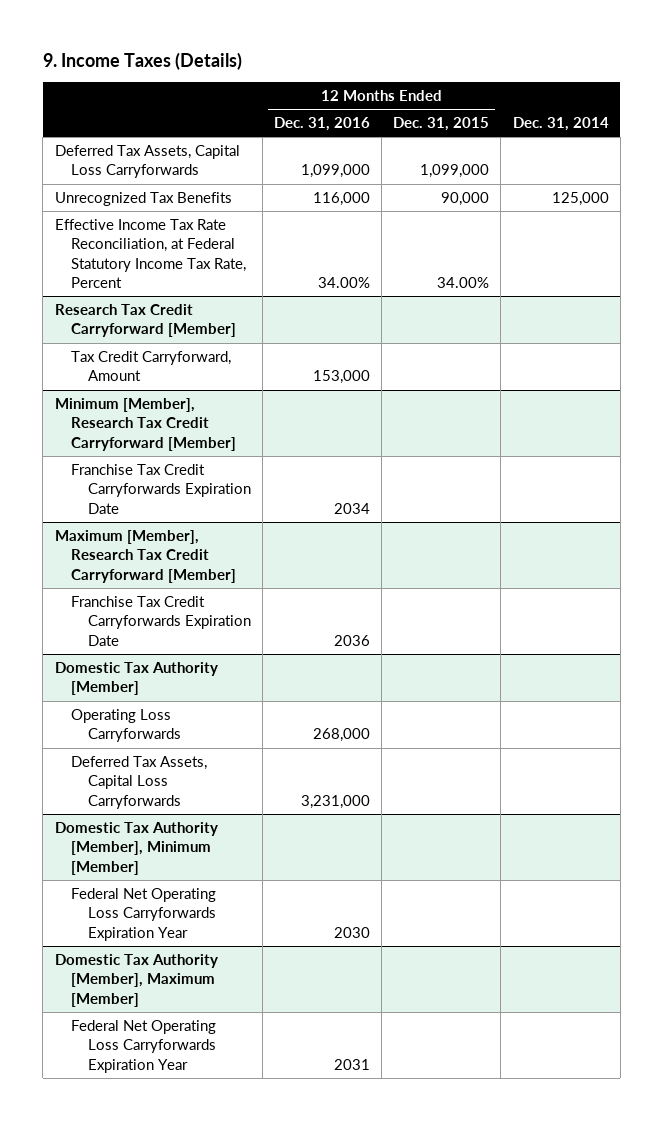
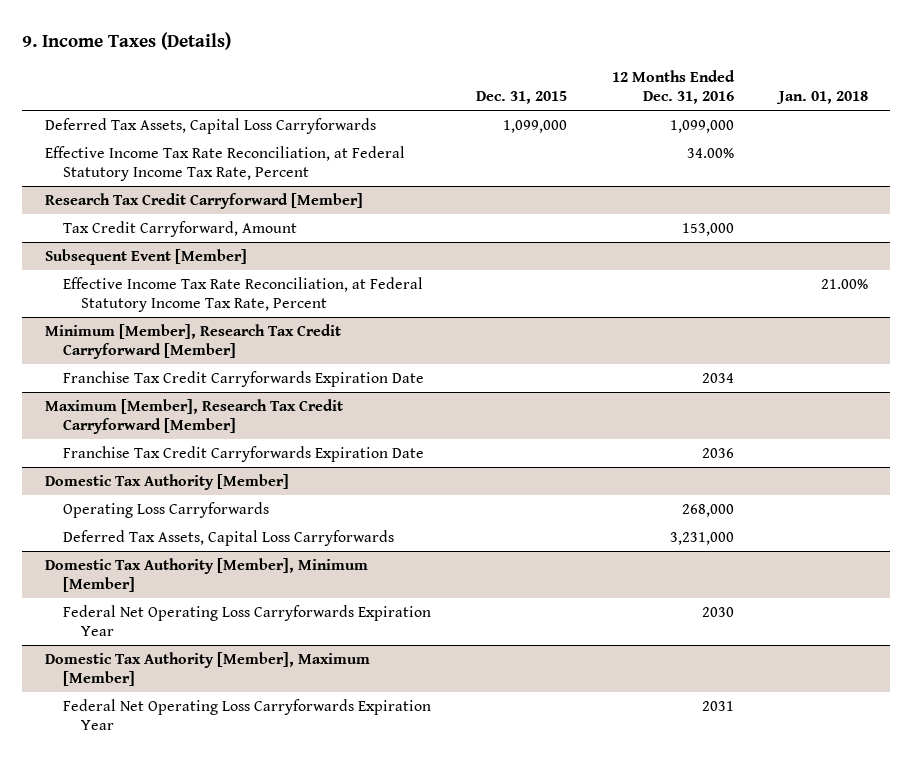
- | 12 Months Ended Dec. 31, 2016 | 12 Months Ended Dec. 31, 2015 | Dec. 31, 2014
+ | Dec. 31, 2015 | 12 Months Ended Dec. 31, 2016 | Jan. 01, 2018
- Unrecognized Tax Benefits | 116,000 | 90,000 | 125,000
+ Subsequent Event [Member]
+ Effective Income Tax Rate Reconciliation, at Federal Statutory Income Tax Rate, Percent | | | 21.00%

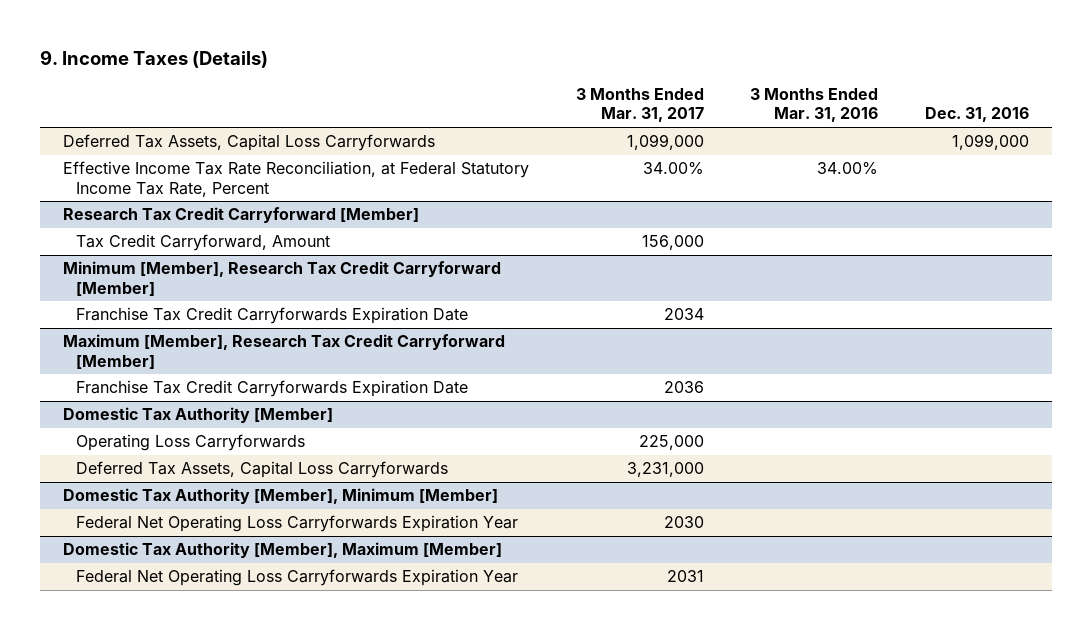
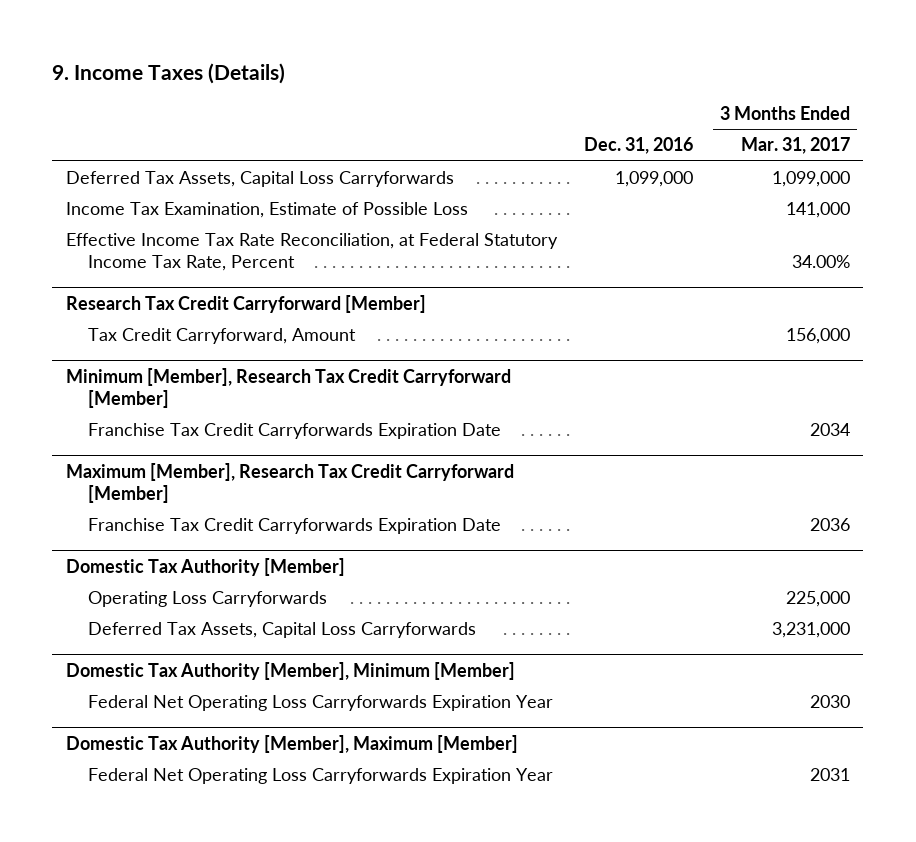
- | 3 Months Ended Mar. 31, 2017 | 3 Months Ended Mar. 31, 2016 | Dec. 31, 2016
+ | Dec. 31, 2016 | 3 Months Ended Mar. 31, 2017
+ Income Tax Examination, Estimate of Possible Loss | | 141,000

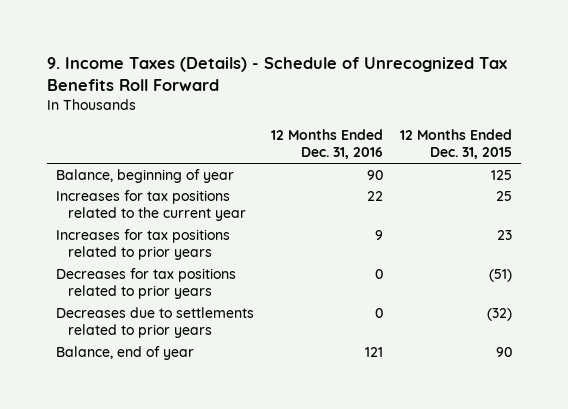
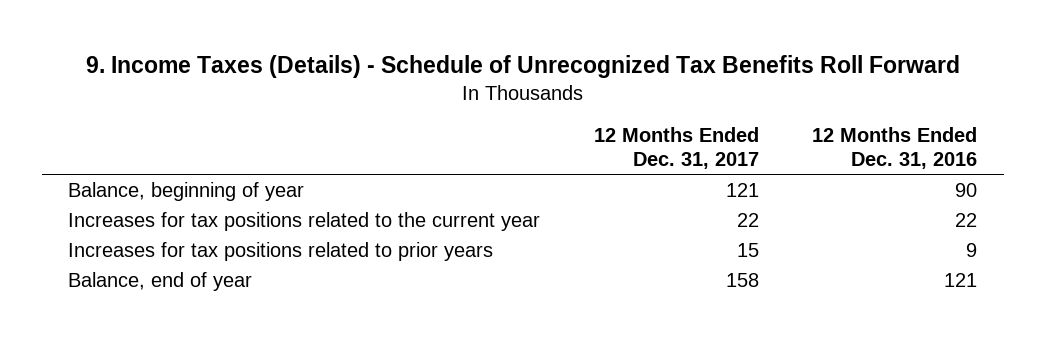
- | 12 Months Ended Dec. 31, 2016 | 12 Months Ended Dec. 31, 2015
+ | 12 Months Ended Dec. 31, 2017 | 12 Months Ended Dec. 31, 2016
- Decreases for tax positions related to prior years | 0 | (51)
- Decreases due to settlements related to prior years | 0 | (32)

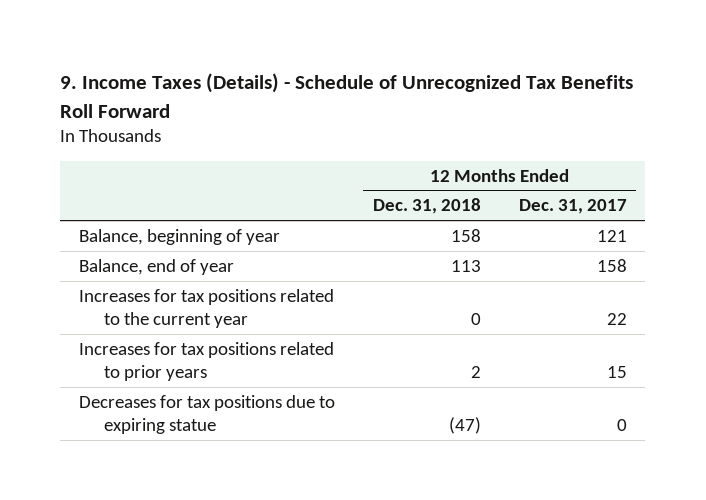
- | 12 Months Ended Dec. 31, 2017 | 12 Months Ended Dec. 31, 2016
+ | 12 Months Ended Dec. 31, 2018 | 12 Months Ended Dec. 31, 2017
moved up: Balance, end of year | 113 | 158
+ Decreases for tax positions due to expiring statue | (47) | 0

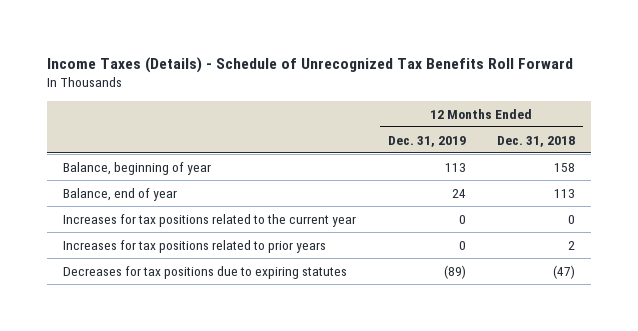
- 9. Income Taxes (Details) - Schedule of Unrecognized Tax Benefits Roll Forward
+ Income Taxes (Details) - Schedule of Unrecognized Tax Benefits Roll Forward
- | 12 Months Ended Dec. 31, 2018 | 12 Months Ended Dec. 31, 2017
+ | 12 Months Ended Dec. 31, 2019 | 12 Months Ended Dec. 31, 2018
- Decreases for tax positions due to expiring statue | (47) | 0
+ Decreases for tax positions due to expiring statutes | (89) | (47)

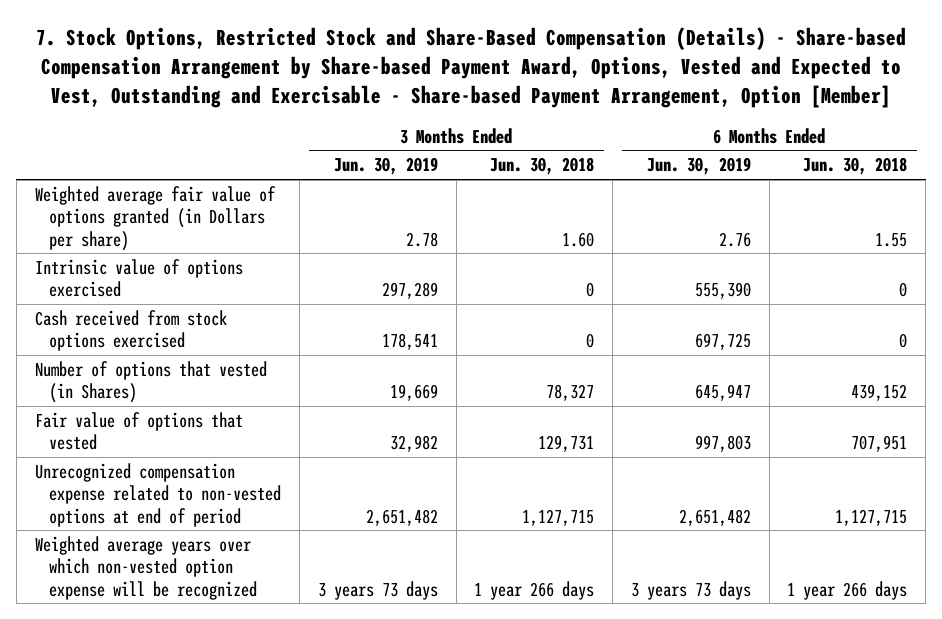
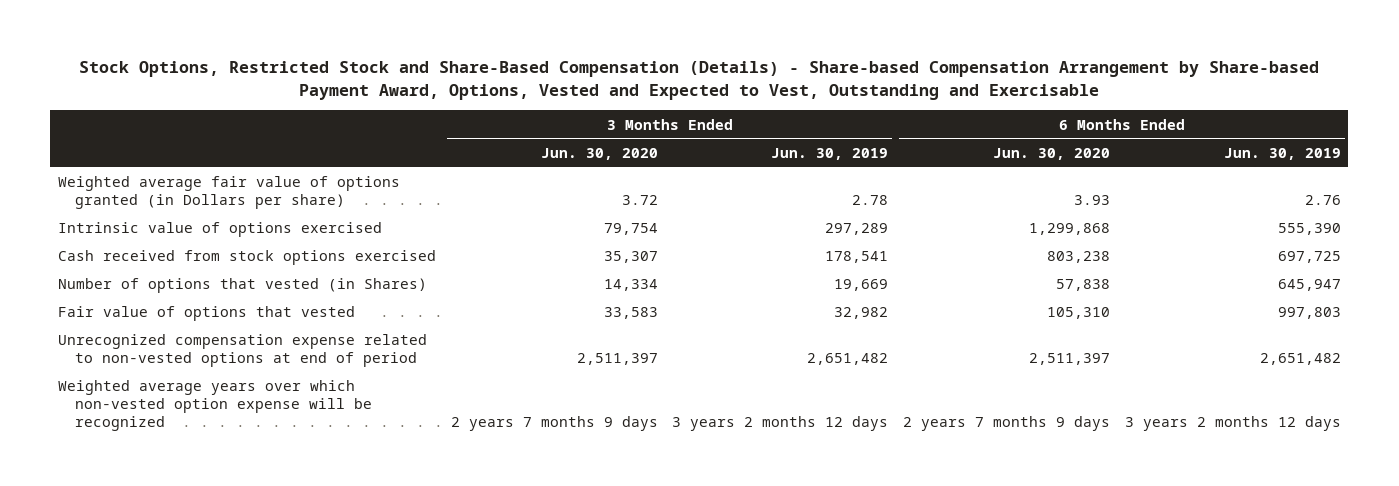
- 7. Stock Options, Restricted Stock and Share-Based Compensation (Details) - Share-based Compensation Arrangement by Share-based Payment Award, Options, Vested and Expected to Vest, Outstanding and Exercisable - Share-based Payment Arrangement, Option [Member]
+ Stock Options, Restricted Stock and Share-Based Compensation (Details) - Share-based Compensation Arrangement by Share-based Payment Award, Options, Vested and Expected to Vest, Outstanding and Exercisable
- | 3 Months Ended Jun. 30, 2019 | 3 Months Ended Jun. 30, 2018 | 6 Months Ended Jun. 30, 2019 | 6 Months Ended Jun. 30, 2018
+ | 3 Months Ended Jun. 30, 2020 | 3 Months Ended Jun. 30, 2019 | 6 Months Ended Jun. 30, 2020 | 6 Months Ended Jun. 30, 2019
- Weighted average years over which non-vested option expense will be recognized | 3 years 73 days | 1 year 266 days | 3 years 73 days | 1 year 266 days
+ Weighted average years over which non-vested option expense will be recognized | 2 years 7 months 9 days | 3 years 2 months 12 days | 2 years 7 months 9 days | 3 years 2 months 12 days

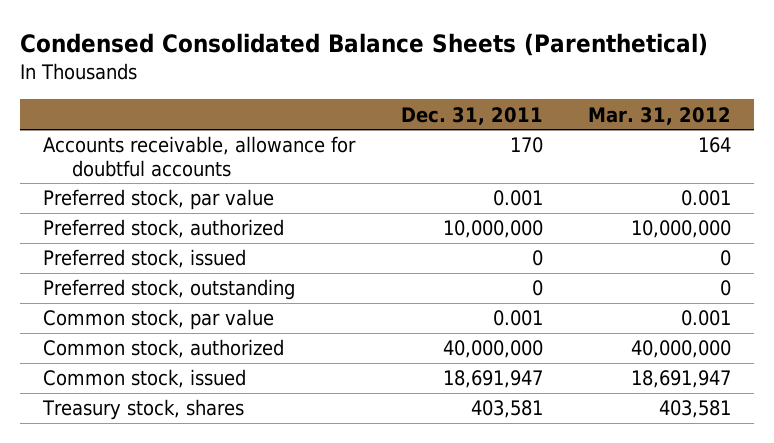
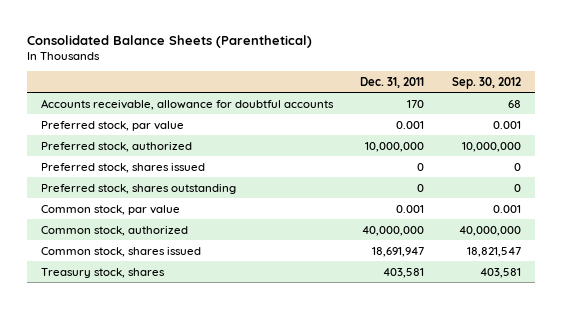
- Condensed Consolidated Balance Sheets (Parenthetical)
+ Consolidated Balance Sheets (Parenthetical)
- | Dec. 31, 2011 | Mar. 31, 2012
+ | Dec. 31, 2011 | Sep. 30, 2012
- Preferred stock, issued | 0 | 0
- Preferred stock, outstanding | 0 | 0
+ Preferred stock, shares issued | 0 | 0
+ Preferred stock, shares outstanding | 0 | 0
- Common stock, issued | 18,691,947 | 18,691,947
+ Common stock, shares issued | 18,691,947 | 18,821,547

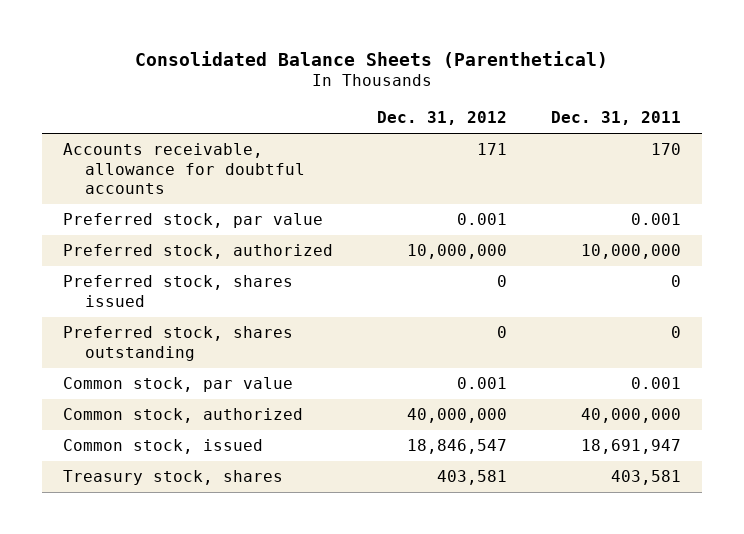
- | Dec. 31, 2011 | Sep. 30, 2012
+ | Dec. 31, 2012 | Dec. 31, 2011
- Common stock, shares issued | 18,691,947 | 18,821,547
+ Common stock, issued | 18,846,547 | 18,691,947

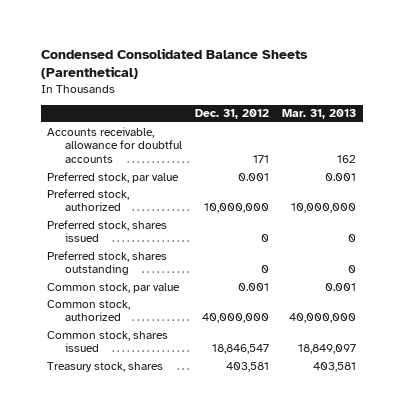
- Consolidated Balance Sheets (Parenthetical)
+ Condensed Consolidated Balance Sheets (Parenthetical)
- | Dec. 31, 2012 | Dec. 31, 2011
+ | Dec. 31, 2012 | Mar. 31, 2013
- Common stock, issued | 18,846,547 | 18,691,947
+ Common stock, shares issued | 18,846,547 | 18,849,097

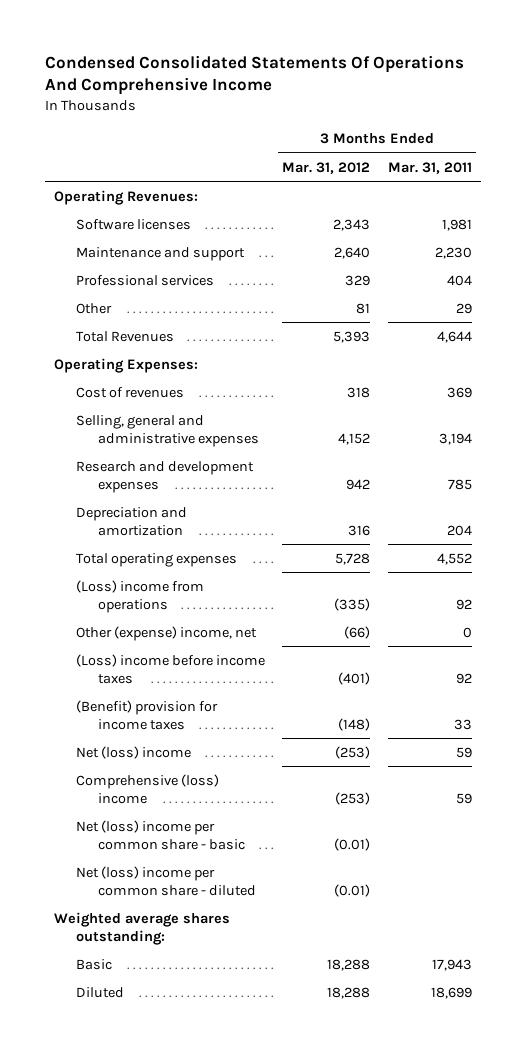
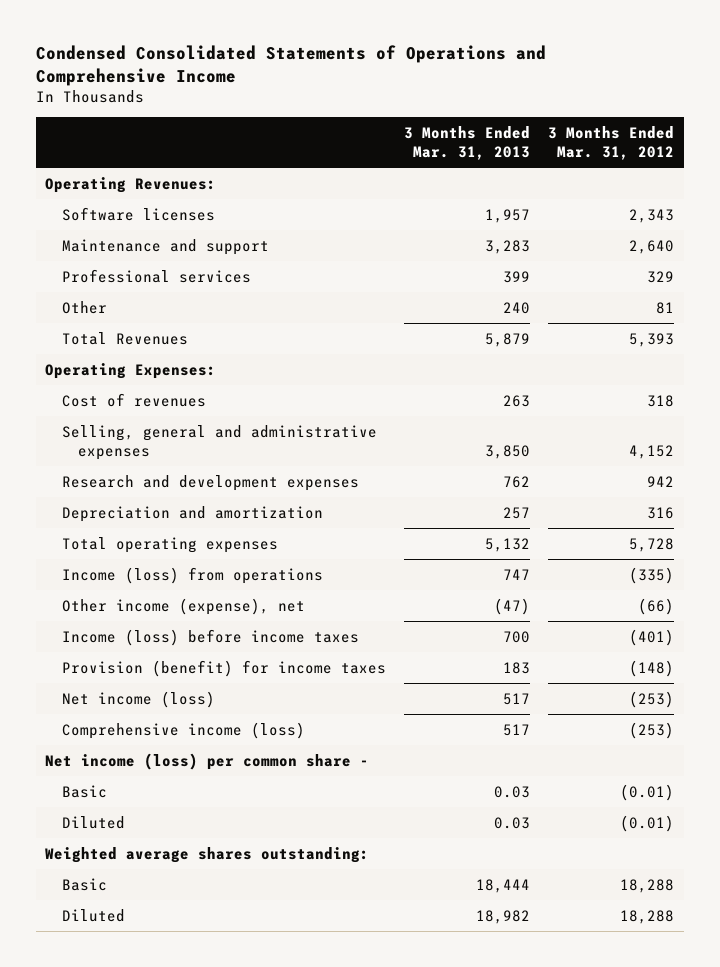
- Condensed Consolidated Statements Of Operations And Comprehensive Income
+ Condensed Consolidated Statements of Operations and Comprehensive Income
- | 3 Months Ended Mar. 31, 2012 | 3 Months Ended Mar. 31, 2011
+ | 3 Months Ended Mar. 31, 2013 | 3 Months Ended Mar. 31, 2012
- (Loss) income from operations | (335) | 92
- Other (expense) income, net | (66) | 0
- (Loss) income before income taxes | (401) | 92
- (Benefit) provision for income taxes | (148) | 33
- Net (loss) income | (253) | 59
- Comprehensive (loss) income | (253) | 59
- Net (loss) income per common share - basic | (0.01) |
- Net (loss) income per common share - diluted | (0.01) |
+ Income (loss) from operations | 747 | (335)
+ Other income (expense), net | (47) | (66)
+ Income (loss) before income taxes | 700 | (401)
+ Provision (benefit) for income taxes | 183 | (148)
+ Net income (loss) | 517 | (253)
+ Comprehensive income (loss) | 517 | (253)
+ Net income (loss) per common share -
+ Basic | 0.03 | (0.01)
+ Diluted | 0.03 | (0.01)

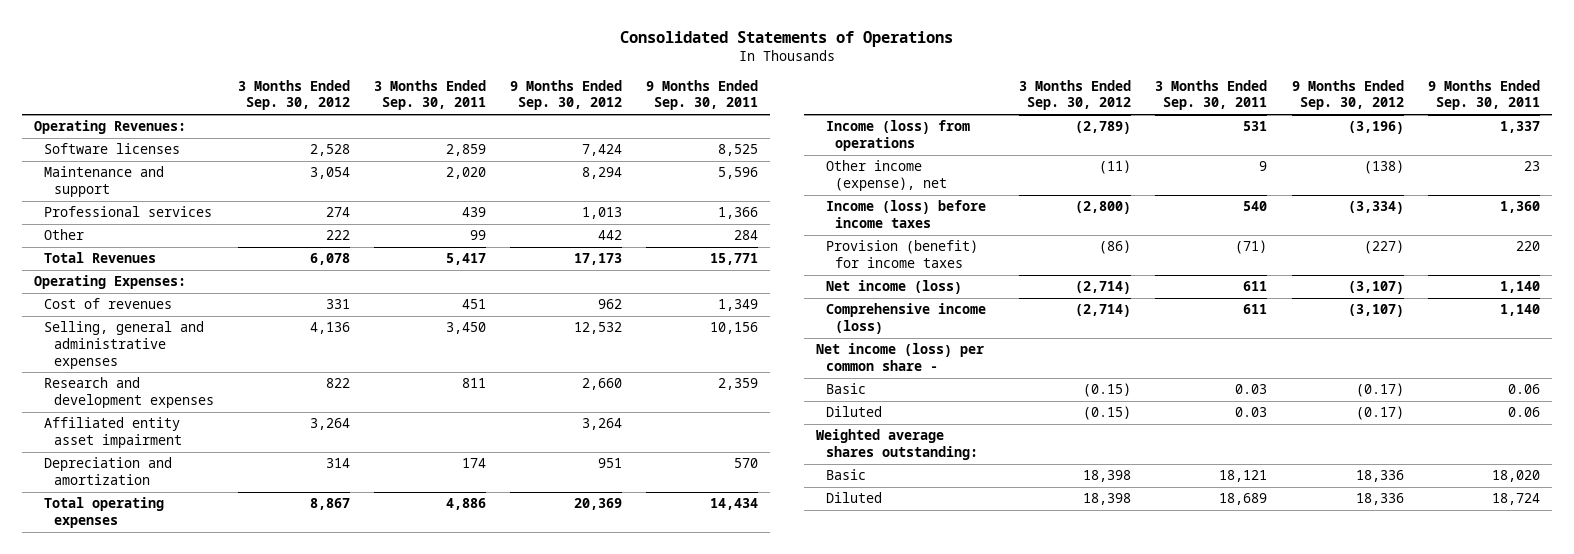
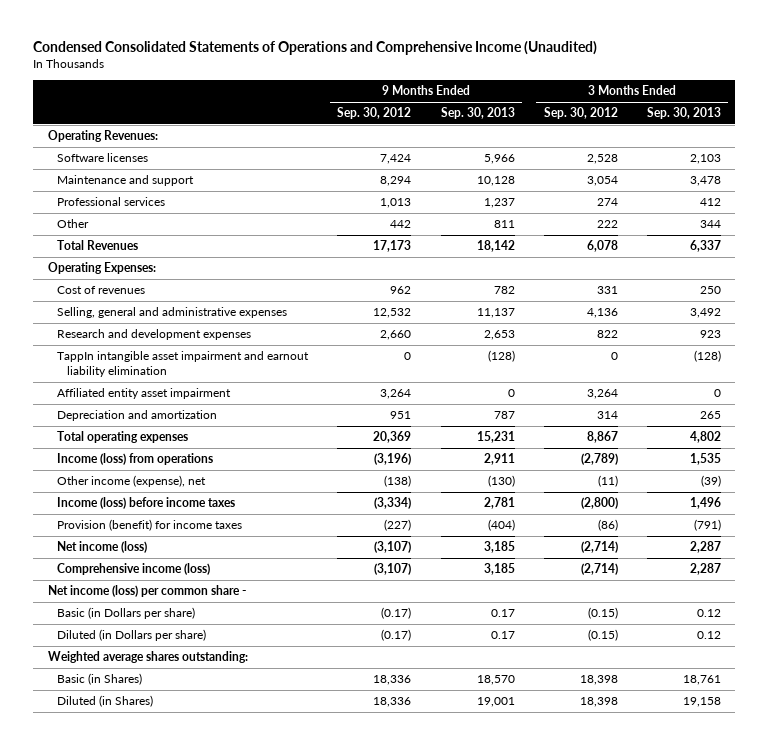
- Consolidated Statements of Operations
+ Condensed Consolidated Statements of Operations and Comprehensive Income (Unaudited)
- | 3 Months Ended Sep. 30, 2012 | 3 Months Ended Sep. 30, 2011 | 9 Months Ended Sep. 30, 2012 | 9 Months Ended Sep. 30, 2011
+ | 9 Months Ended Sep. 30, 2012 | 9 Months Ended Sep. 30, 2013 | 3 Months Ended Sep. 30, 2012 | 3 Months Ended Sep. 30, 2013
+ TappIn intangible asset impairment and earnout liability elimination | 0 | (128) | 0 | (128)
- Basic | (0.15) | 0.03 | (0.17) | 0.06
- Diluted | (0.15) | 0.03 | (0.17) | 0.06
+ Basic (in Dollars per share) | (0.17) | 0.17 | (0.15) | 0.12
+ Diluted (in Dollars per share) | (0.17) | 0.17 | (0.15) | 0.12
- Basic | 18,398 | 18,121 | 18,336 | 18,020
- Diluted | 18,398 | 18,689 | 18,336 | 18,724
+ Basic (in Shares) | 18,336 | 18,570 | 18,398 | 18,761
+ Diluted (in Shares) | 18,336 | 19,001 | 18,398 | 19,158

